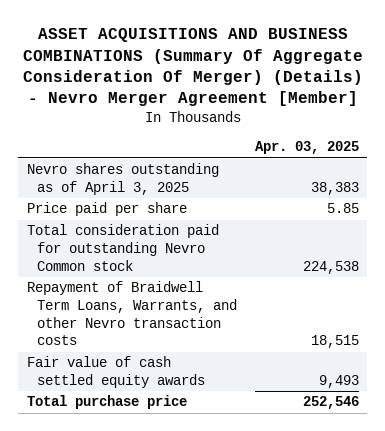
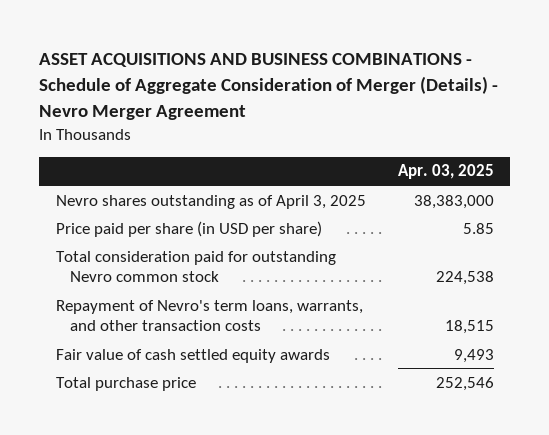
- ASSET ACQUISITIONS AND BUSINESS COMBINATIONS (Summary Of Aggregate Consideration Of Merger) (Details) - Nevro Merger Agreement [Member]
+ ASSET ACQUISITIONS AND BUSINESS COMBINATIONS - Schedule of Aggregate Consideration of Merger (Details) - Nevro Merger Agreement
- Nevro shares outstanding as of April 3, 2025 | 38,383
- Price paid per share | 5.85
- Total consideration paid for outstanding Nevro Common stock | 224,538
- Repayment of Braidwell Term Loans, Warrants, and other Nevro transaction costs | 18,515
+ Nevro shares outstanding as of April 3, 2025 | 38,383,000
+ Price paid per share (in USD per share) | 5.85
+ Total consideration paid for outstanding Nevro common stock | 224,538
+ Repayment of Nevro's term loans, warrants, and other transaction costs | 18,515

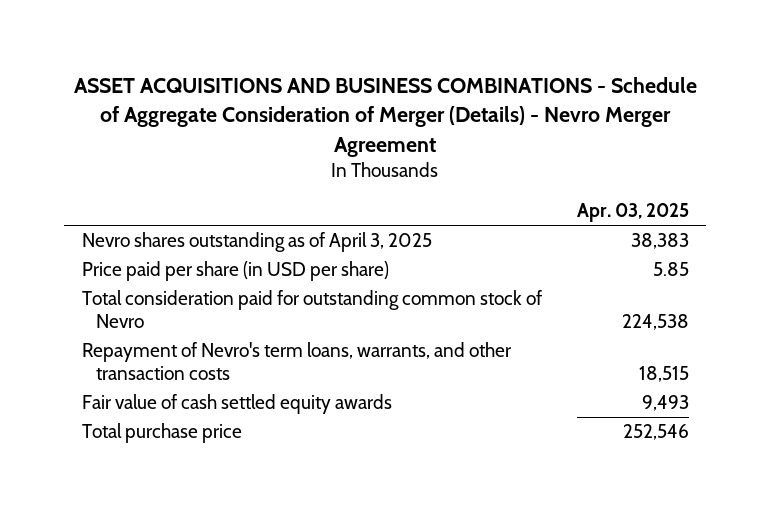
- Nevro shares outstanding as of April 3, 2025 | 38,383,000
+ Nevro shares outstanding as of April 3, 2025 | 38,383
- Total consideration paid for outstanding Nevro common stock | 224,538
+ Total consideration paid for outstanding common stock of Nevro | 224,538

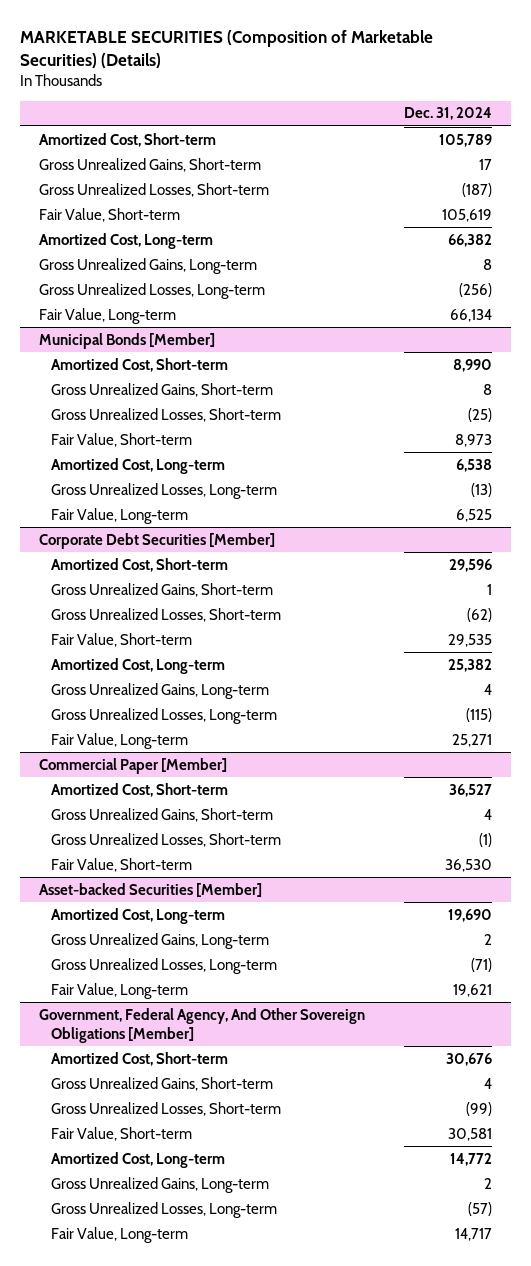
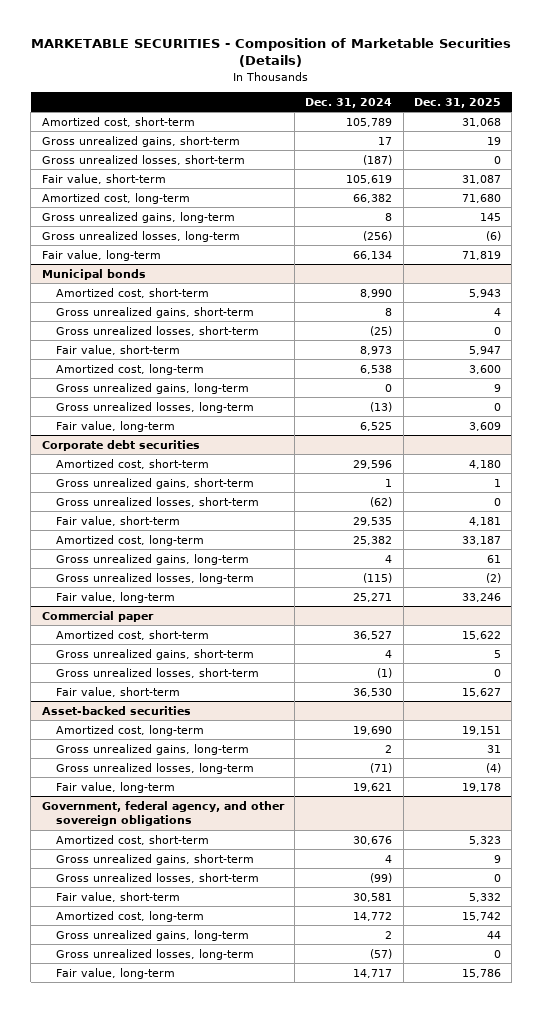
- MARKETABLE SECURITIES (Composition of Marketable Securities) (Details)
+ MARKETABLE SECURITIES - Composition of Marketable Securities (Details)
- | Dec. 31, 2024
+ | Dec. 31, 2024 | Dec. 31, 2025
- Amortized Cost, Short-term | 105,789
- Gross Unrealized Gains, Short-term | 17
- Gross Unrealized Losses, Short-term | (187)
- Fair Value, Short-term | 105,619
- Amortized Cost, Long-term | 66,382
- Gross Unrealized Gains, Long-term | 8
- Gross Unrealized Losses, Long-term | (256)
- Fair Value, Long-term | 66,134
- Municipal Bonds [Member]
- Amortized Cost, Short-term | 8,990
- Gross Unrealized Gains, Short-term | 8
- Gross Unrealized Losses, Short-term | (25)
- Fair Value, Short-term | 8,973
- Amortized Cost, Long-term | 6,538
- Gross Unrealized Losses, Long-term | (13)
- Fair Value, Long-term | 6,525
- Corporate Debt Securities [Member]
- Amortized Cost, Short-term | 29,596
- Gross Unrealized Gains, Short-term | 1
- Gross Unrealized Losses, Short-term | (62)
- Fair Value, Short-term | 29,535
- Amortized Cost, Long-term | 25,382
- Gross Unrealized Gains, Long-term | 4
- Gross Unrealized Losses, Long-term | (115)
- Fair Value, Long-term | 25,271
- Commercial Paper [Member]
- Amortized Cost, Short-term | 36,527
- Gross Unrealized Gains, Short-term | 4
- Gross Unrealized Losses, Short-term | (1)
- Fair Value, Short-term | 36,530
- Asset-backed Securities [Member]
- Amortized Cost, Long-term | 19,690
- Gross Unrealized Gains, Long-term | 2
- Gross Unrealized Losses, Long-term | (71)
- Fair Value, Long-term | 19,621
- Government, Federal Agency, And Other Sovereign Obligations [Member]
- Amortized Cost, Short-term | 30,676
- Gross Unrealized Gains, Short-term | 4
- Gross Unrealized Losses, Short-term | (99)
- Fair Value, Short-term | 30,581
- Amortized Cost, Long-term | 14,772
- Gross Unrealized Gains, Long-term | 2
- Gross Unrealized Losses, Long-term | (57)
- Fair Value, Long-term | 14,717
+ Amortized cost, short-term | 105,789 | 31,068
+ Gross unrealized gains, short-term | 17 | 19
+ Gross unrealized losses, short-term | (187) | 0
+ Fair value, short-term | 105,619 | 31,087
+ Amortized cost, long-term | 66,382 | 71,680
+ Gross unrealized gains, long-term | 8 | 145
+ Gross unrealized losses, long-term | (256) | (6)
+ Fair value, long-term | 66,134 | 71,819
+ Municipal bonds
+ Amortized cost, short-term | 8,990 | 5,943
+ Gross unrealized gains, short-term | 8 | 4
+ Gross unrealized losses, short-term | (25) | 0
+ Fair value, short-term | 8,973 | 5,947
+ Amortized cost, long-term | 6,538 | 3,600
+ Gross unrealized gains, long-term | 0 | 9
+ Gross unrealized losses, long-term | (13) | 0
+ Fair value, long-term | 6,525 | 3,609
+ Corporate debt securities
+ Amortized cost, short-term | 29,596 | 4,180
+ Gross unrealized gains, short-term | 1 | 1
+ Gross unrealized losses, short-term | (62) | 0
+ Fair value, short-term | 29,535 | 4,181
+ Amortized cost, long-term | 25,382 | 33,187
+ Gross unrealized gains, long-term | 4 | 61
+ Gross unrealized losses, long-term | (115) | (2)
+ Fair value, long-term | 25,271 | 33,246
+ Commercial paper
+ Amortized cost, short-term | 36,527 | 15,622
+ Gross unrealized gains, short-term | 4 | 5
+ Gross unrealized losses, short-term | (1) | 0
+ Fair value, short-term | 36,530 | 15,627
+ Asset-backed securities
+ Amortized cost, long-term | 19,690 | 19,151
+ Gross unrealized gains, long-term | 2 | 31
+ Gross unrealized losses, long-term | (71) | (4)
+ Fair value, long-term | 19,621 | 19,178
+ Government, federal agency, and other sovereign obligations
+ Amortized cost, short-term | 30,676 | 5,323
+ Gross unrealized gains, short-term | 4 | 9
+ Gross unrealized losses, short-term | (99) | 0
+ Fair value, short-term | 30,581 | 5,332
+ Amortized cost, long-term | 14,772 | 15,742
+ Gross unrealized gains, long-term | 2 | 44
+ Gross unrealized losses, long-term | (57) | 0
+ Fair value, long-term | 14,717 | 15,786

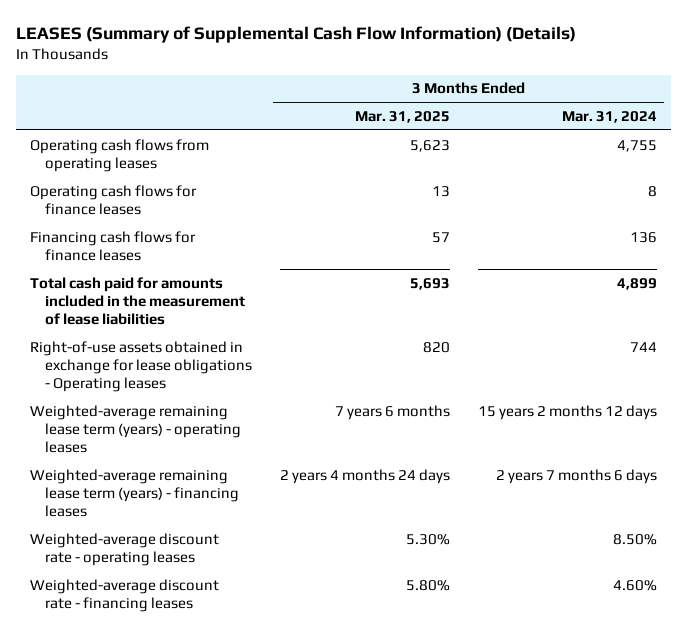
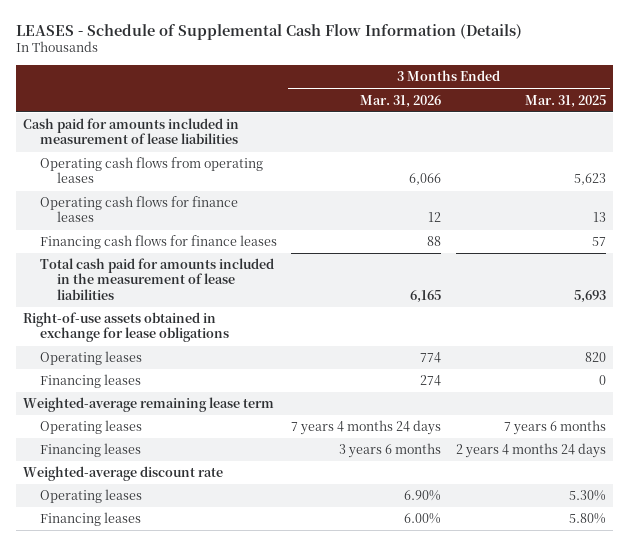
- LEASES (Summary of Supplemental Cash Flow Information) (Details)
+ LEASES - Schedule of Supplemental Cash Flow Information (Details)
- | 3 Months Ended Mar. 31, 2025 | 3 Months Ended Mar. 31, 2024
+ | 3 Months Ended Mar. 31, 2026 | 3 Months Ended Mar. 31, 2025
+ Cash paid for amounts included in measurement of lease liabilities
- Right-of-use assets obtained in exchange for lease obligations - Operating leases | 820 | 744
- Weighted-average remaining lease term (years) - operating leases | 7 years 6 months | 15 years 2 months 12 days
- Weighted-average remaining lease term (years) - financing leases | 2 years 4 months 24 days | 2 years 7 months 6 days
- Weighted-average discount rate - operating leases | 5.30% | 8.50%
- Weighted-average discount rate - financing leases | 5.80% | 4.60%
+ Right-of-use assets obtained in exchange for lease obligations
+ Operating leases | 774 | 820
+ Financing leases | 274 | 0
+ Weighted-average remaining lease term
+ Operating leases | 7 years 4 months 24 days | 7 years 6 months
+ Financing leases | 3 years 6 months | 2 years 4 months 24 days
+ Weighted-average discount rate
+ Operating leases | 6.90% | 5.30%
+ Financing leases | 6.00% | 5.80%

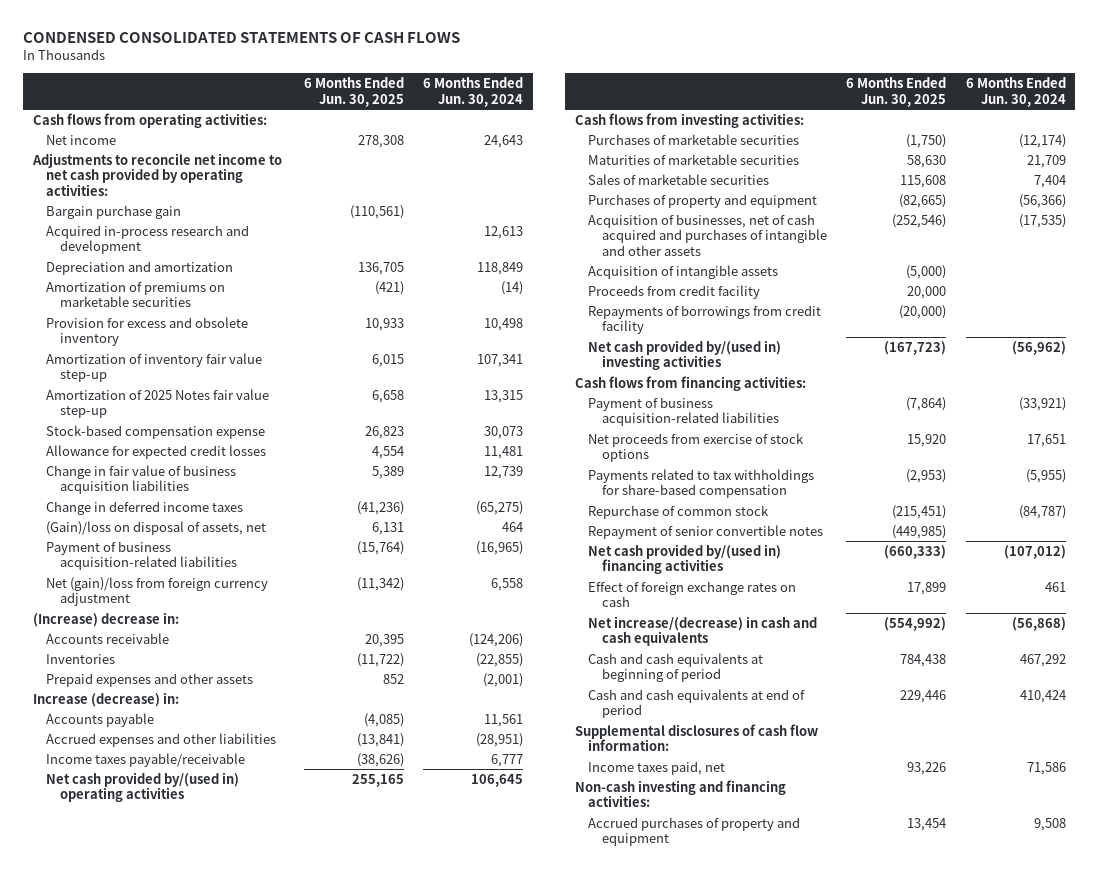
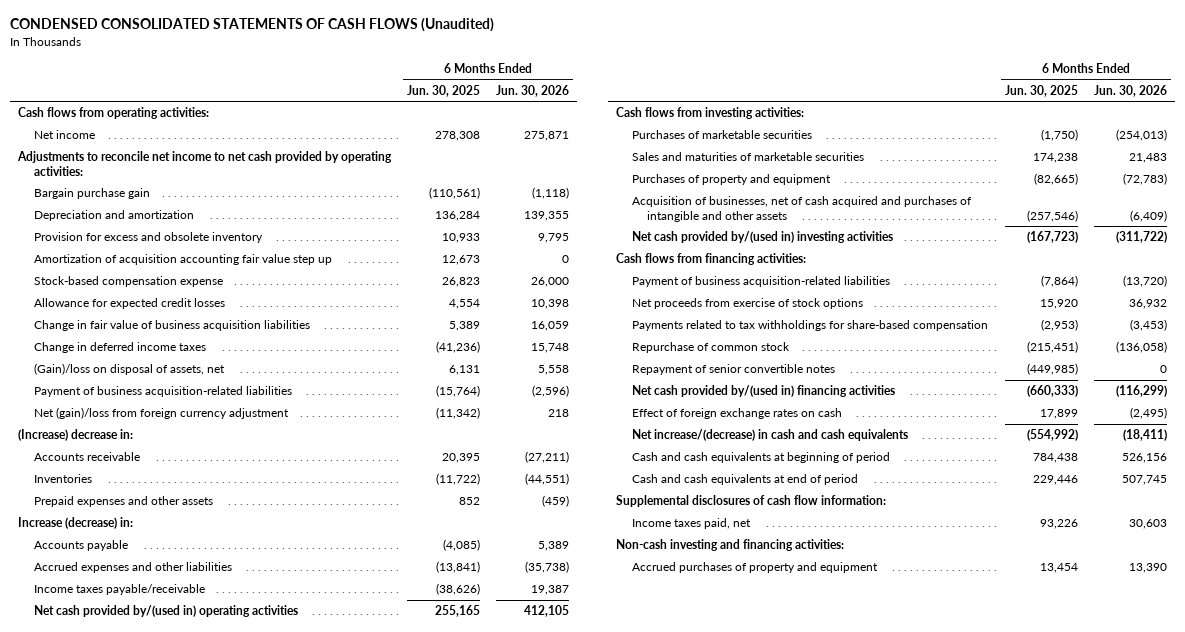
- CONDENSED CONSOLIDATED STATEMENTS OF CASH FLOWS
+ CONDENSED CONSOLIDATED STATEMENTS OF CASH FLOWS (Unaudited)
- | 6 Months Ended Jun. 30, 2025 | 6 Months Ended Jun. 30, 2024
+ | 6 Months Ended Jun. 30, 2025 | 6 Months Ended Jun. 30, 2026
- Acquired in-process research and development | | 12,613
- Depreciation and amortization | 136,705 | 118,849
- Amortization of premiums on marketable securities | (421) | (14)
+ Depreciation and amortization | 136,284 | 139,355
- Amortization of inventory fair value step-up | 6,015 | 107,341
- Amortization of 2025 Notes fair value step-up | 6,658 | 13,315
+ Amortization of acquisition accounting fair value step up | 12,673 | 0
- Maturities of marketable securities | 58,630 | 21,709
- Sales of marketable securities | 115,608 | 7,404
+ Sales and maturities of marketable securities | 174,238 | 21,483
- Acquisition of businesses, net of cash acquired and purchases of intangible and other assets | (252,546) | (17,535)
- Acquisition of intangible assets | (5,000) |
- Proceeds from credit facility | 20,000 |
- Repayments of borrowings from credit facility | (20,000) |
+ Acquisition of businesses, net of cash acquired and purchases of intangible and other assets | (257,546) | (6,409)

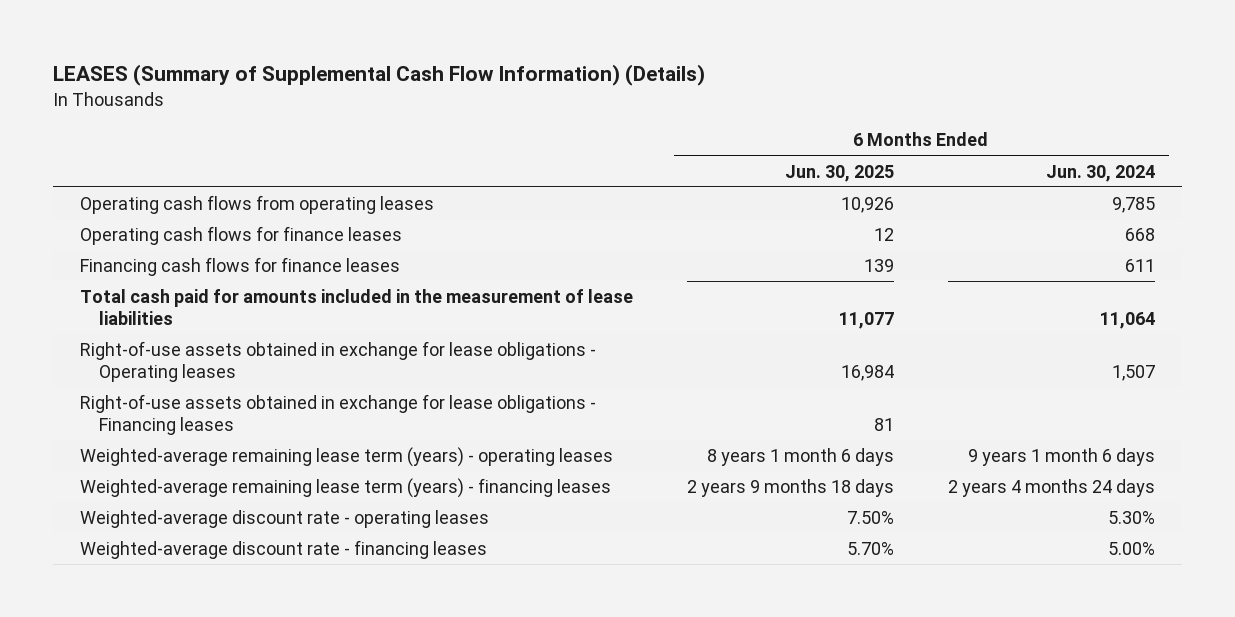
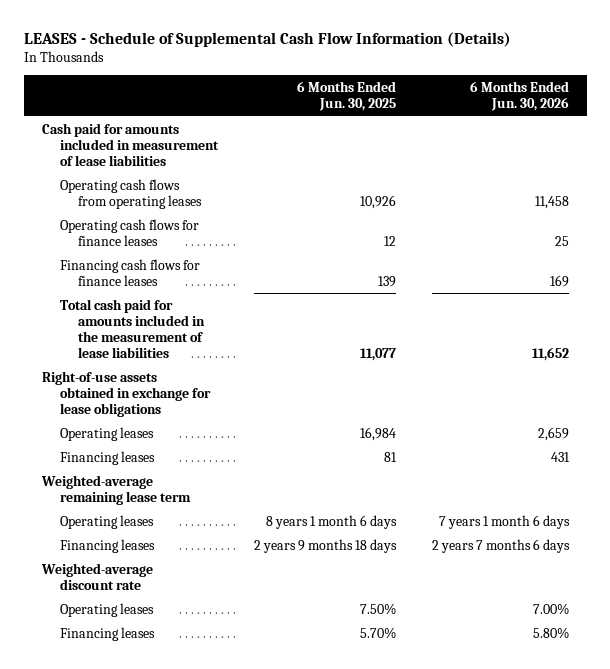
- LEASES (Summary of Supplemental Cash Flow Information) (Details)
+ LEASES - Schedule of Supplemental Cash Flow Information (Details)
- | 6 Months Ended Jun. 30, 2025 | 6 Months Ended Jun. 30, 2024
+ | 6 Months Ended Jun. 30, 2025 | 6 Months Ended Jun. 30, 2026
+ Cash paid for amounts included in measurement of lease liabilities
- Right-of-use assets obtained in exchange for lease obligations - Operating leases | 16,984 | 1,507
- Right-of-use assets obtained in exchange for lease obligations - Financing leases | 81 |
- Weighted-average remaining lease term (years) - operating leases | 8 years 1 month 6 days | 9 years 1 month 6 days
- Weighted-average remaining lease term (years) - financing leases | 2 years 9 months 18 days | 2 years 4 months 24 days
- Weighted-average discount rate - operating leases | 7.50% | 5.30%
- Weighted-average discount rate - financing leases | 5.70% | 5.00%
+ Right-of-use assets obtained in exchange for lease obligations
+ Operating leases | 16,984 | 2,659
+ Financing leases | 81 | 431
+ Weighted-average remaining lease term
+ Operating leases | 8 years 1 month 6 days | 7 years 1 month 6 days
+ Financing leases | 2 years 9 months 18 days | 2 years 7 months 6 days
+ Weighted-average discount rate
+ Operating leases | 7.50% | 7.00%
+ Financing leases | 5.70% | 5.80%

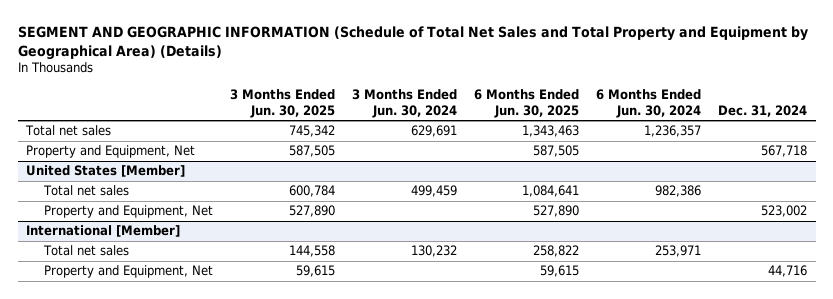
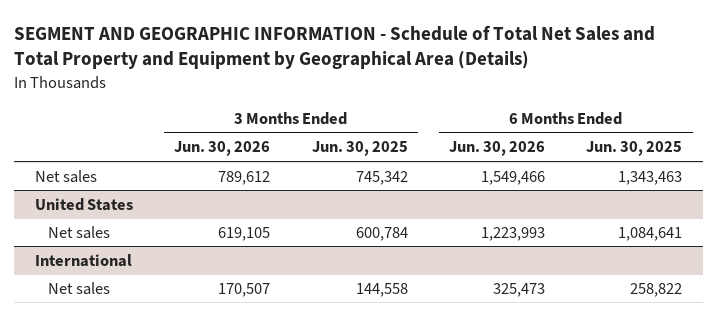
- SEGMENT AND GEOGRAPHIC INFORMATION (Schedule of Total Net Sales and Total Property and Equipment by Geographical Area) (Details)
+ SEGMENT AND GEOGRAPHIC INFORMATION - Schedule of Total Net Sales and Total Property and Equipment by Geographical Area (Details)
- | 3 Months Ended Jun. 30, 2025 | 3 Months Ended Jun. 30, 2024 | 6 Months Ended Jun. 30, 2025 | 6 Months Ended Jun. 30, 2024 | Dec. 31, 2024
+ | 3 Months Ended Jun. 30, 2026 | 3 Months Ended Jun. 30, 2025 | 6 Months Ended Jun. 30, 2026 | 6 Months Ended Jun. 30, 2025
- Total net sales | 745,342 | 629,691 | 1,343,463 | 1,236,357 |
- Property and Equipment, Net | 587,505 | | 587,505 | | 567,718
- United States [Member]
- Total net sales | 600,784 | 499,459 | 1,084,641 | 982,386 |
- Property and Equipment, Net | 527,890 | | 527,890 | | 523,002
- International [Member]
- Total net sales | 144,558 | 130,232 | 258,822 | 253,971 |
- Property and Equipment, Net | 59,615 | | 59,615 | | 44,716
+ Net sales | 789,612 | 745,342 | 1,549,466 | 1,343,463
+ United States
+ Net sales | 619,105 | 600,784 | 1,223,993 | 1,084,641
+ International
+ Net sales | 170,507 | 144,558 | 325,473 | 258,822

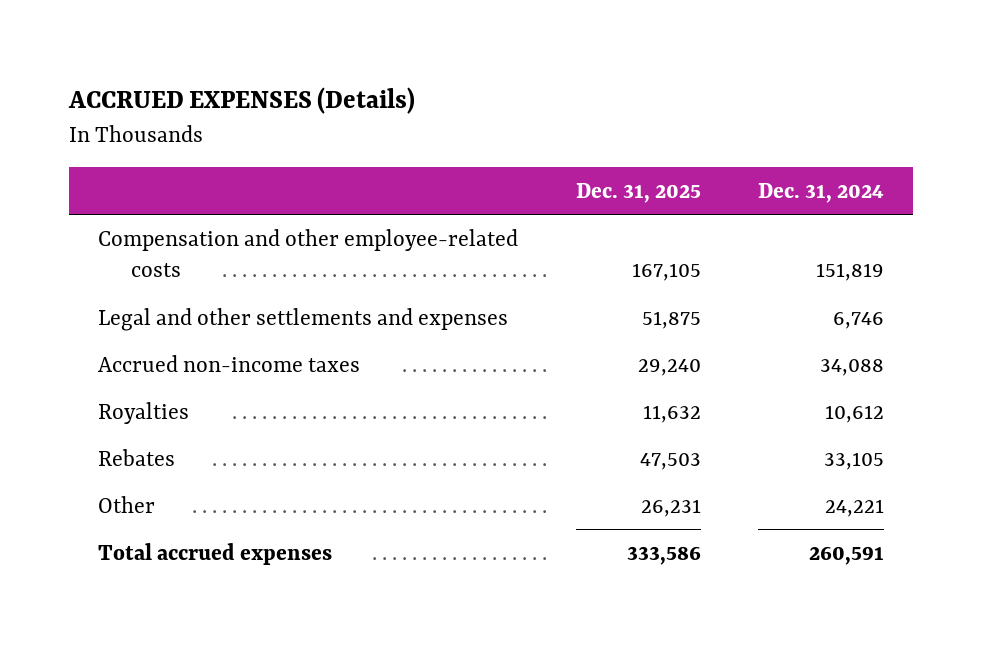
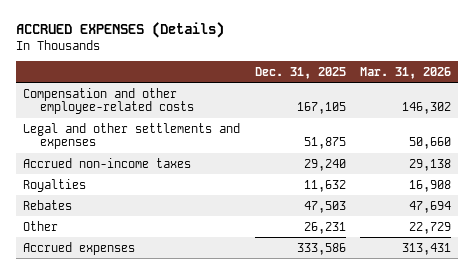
- | Dec. 31, 2025 | Dec. 31, 2024
+ | Dec. 31, 2025 | Mar. 31, 2026
- Total accrued expenses | 333,586 | 260,591
+ Accrued expenses | 333,586 | 313,431

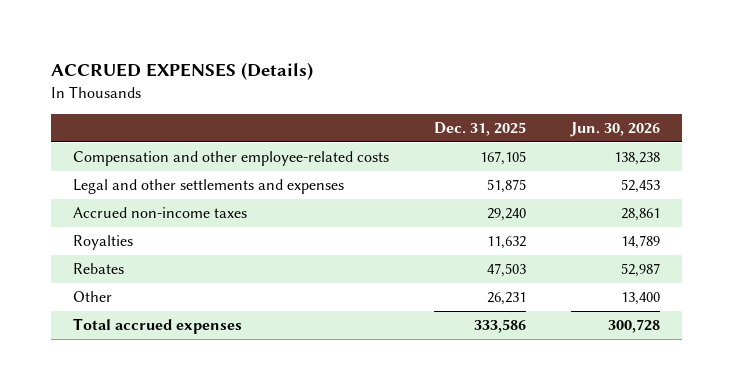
- | Dec. 31, 2025 | Mar. 31, 2026
+ | Dec. 31, 2025 | Jun. 30, 2026
- Accrued expenses | 333,586 | 313,431
+ Total accrued expenses | 333,586 | 300,728

